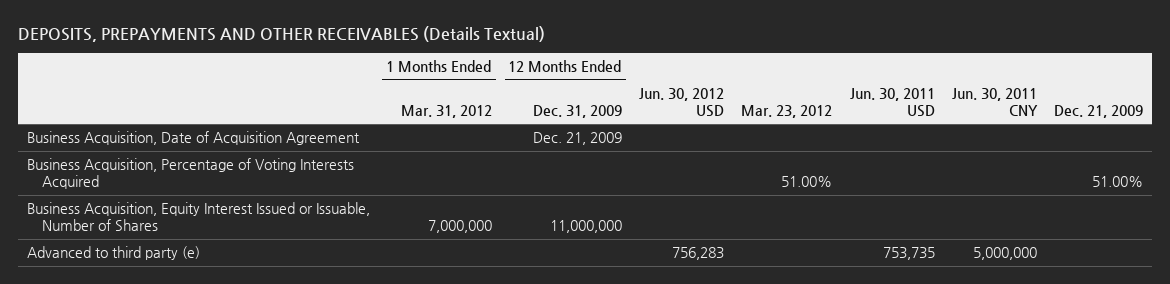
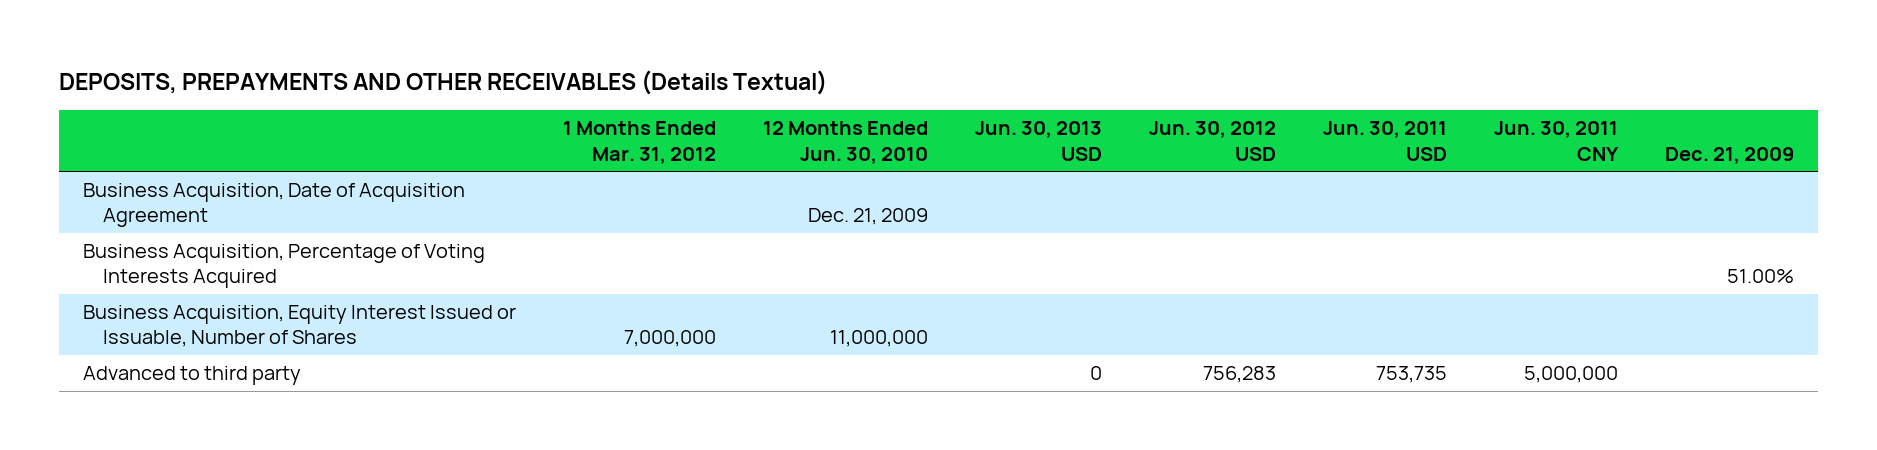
- | 1 Months Ended Mar. 31, 2012 | 12 Months Ended Dec. 31, 2009 | Jun. 30, 2012 USD | Mar. 23, 2012 | Jun. 30, 2011 USD | Jun. 30, 2011 CNY | Dec. 21, 2009
+ | 1 Months Ended Mar. 31, 2012 | 12 Months Ended Jun. 30, 2010 | Jun. 30, 2013 USD | Jun. 30, 2012 USD | Jun. 30, 2011 USD | Jun. 30, 2011 CNY | Dec. 21, 2009
- Advanced to third party (e) | | | 756,283 | | 753,735 | 5,000,000 |
+ Advanced to third party | | | 0 | 756,283 | 753,735 | 5,000,000 |

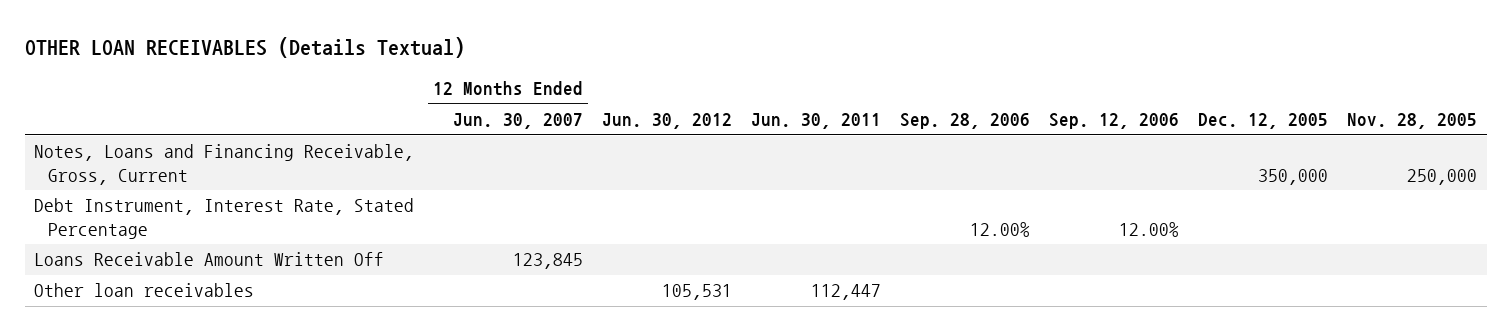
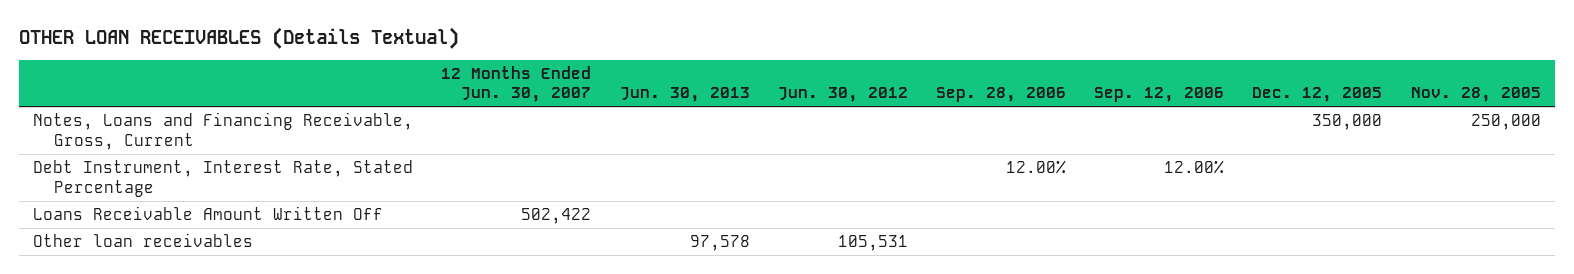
- | 12 Months Ended Jun. 30, 2007 | Jun. 30, 2012 | Jun. 30, 2011 | Sep. 28, 2006 | Sep. 12, 2006 | Dec. 12, 2005 | Nov. 28, 2005
+ | 12 Months Ended Jun. 30, 2007 | Jun. 30, 2013 | Jun. 30, 2012 | Sep. 28, 2006 | Sep. 12, 2006 | Dec. 12, 2005 | Nov. 28, 2005
- Loans Receivable Amount Written Off | 123,845 | | | | | |
+ Loans Receivable Amount Written Off | 502,422 | | | | | |

